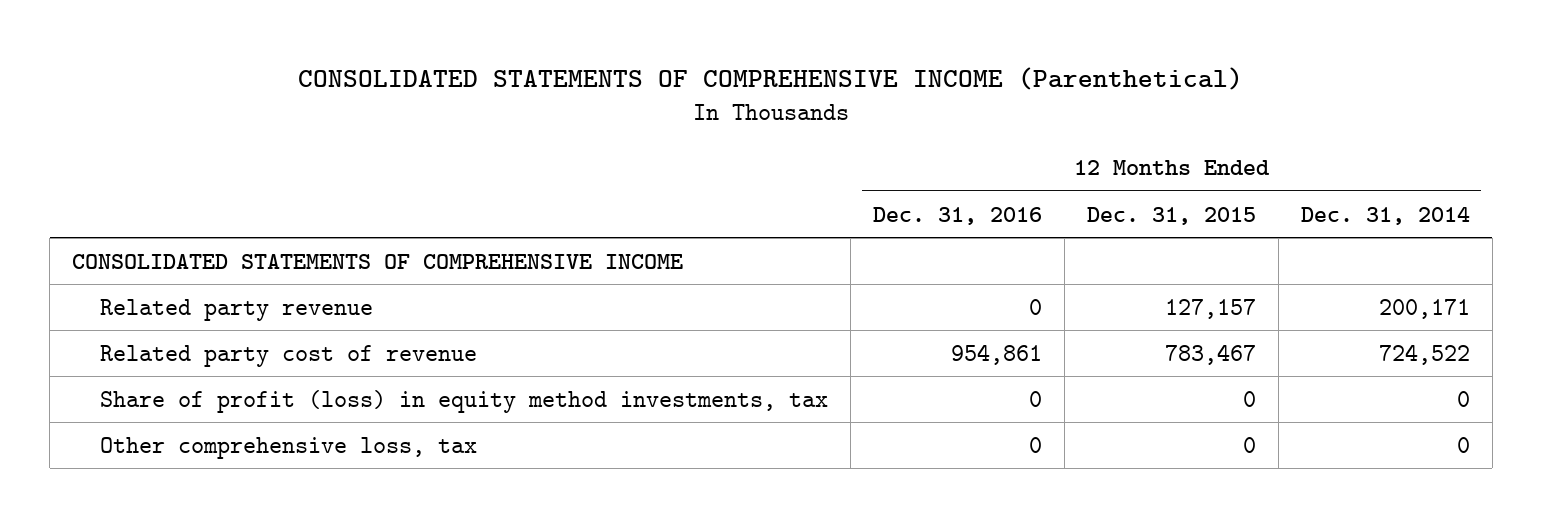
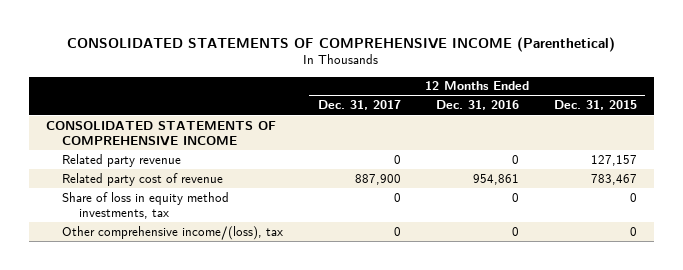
- | 12 Months Ended Dec. 31, 2016 | 12 Months Ended Dec. 31, 2015 | 12 Months Ended Dec. 31, 2014
+ | 12 Months Ended Dec. 31, 2017 | 12 Months Ended Dec. 31, 2016 | 12 Months Ended Dec. 31, 2015
- Share of profit (loss) in equity method investments, tax | 0 | 0 | 0
- Other comprehensive loss, tax | 0 | 0 | 0
+ Share of loss in equity method investments, tax | 0 | 0 | 0
+ Other comprehensive income/(loss), tax | 0 | 0 | 0

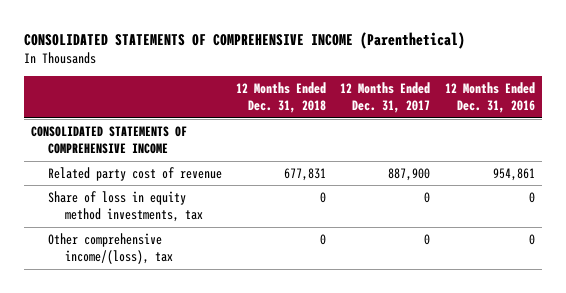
- | 12 Months Ended Dec. 31, 2017 | 12 Months Ended Dec. 31, 2016 | 12 Months Ended Dec. 31, 2015
+ | 12 Months Ended Dec. 31, 2018 | 12 Months Ended Dec. 31, 2017 | 12 Months Ended Dec. 31, 2016
- Related party revenue | 0 | 0 | 127,157

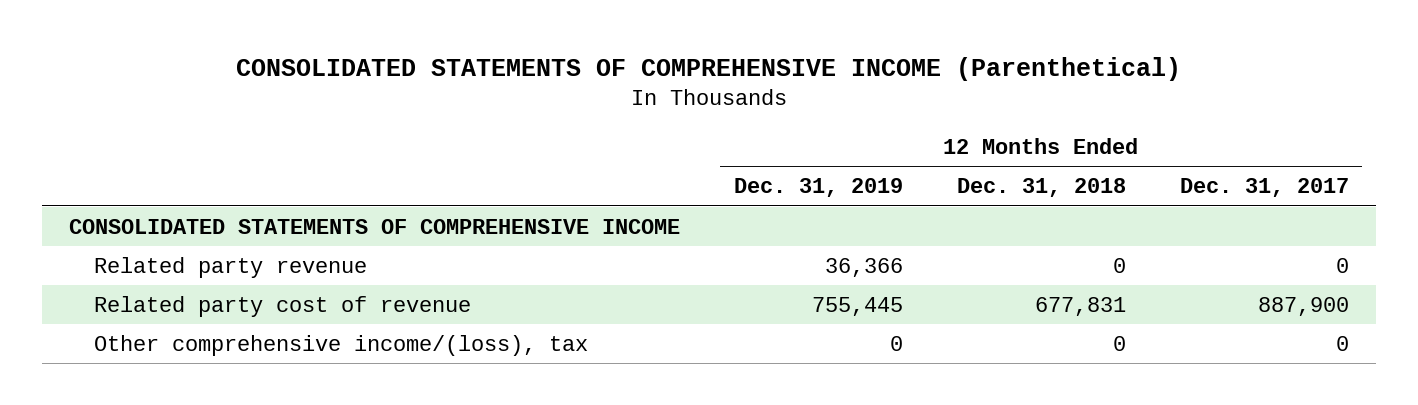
- | 12 Months Ended Dec. 31, 2018 | 12 Months Ended Dec. 31, 2017 | 12 Months Ended Dec. 31, 2016
+ | 12 Months Ended Dec. 31, 2019 | 12 Months Ended Dec. 31, 2018 | 12 Months Ended Dec. 31, 2017
+ Related party revenue | 36,366 | 0 | 0
- Share of loss in equity method investments, tax | 0 | 0 | 0

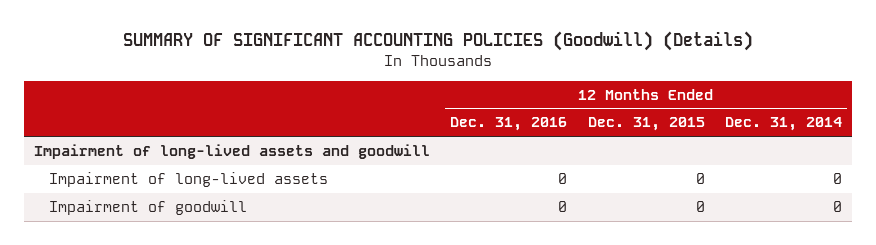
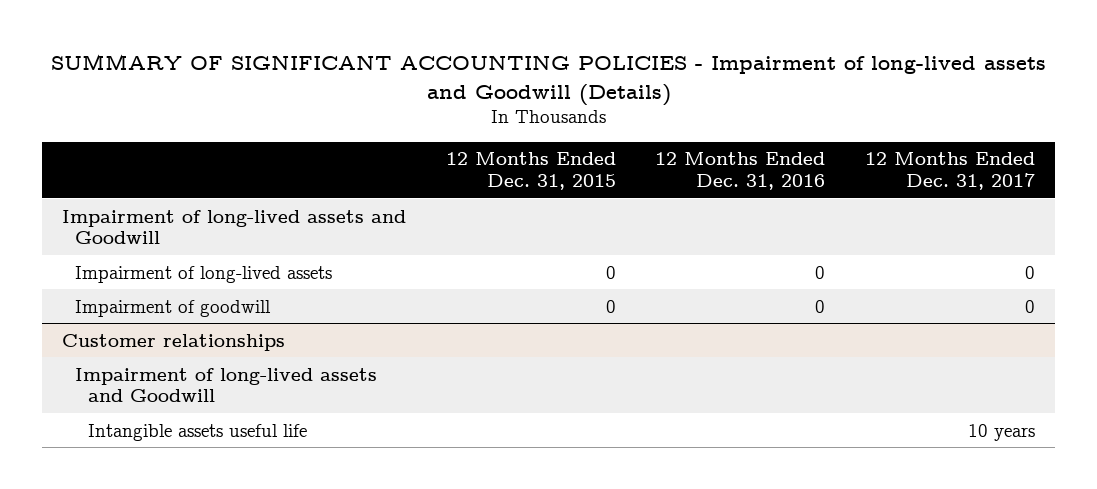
- SUMMARY OF SIGNIFICANT ACCOUNTING POLICIES (Goodwill) (Details)
+ SUMMARY OF SIGNIFICANT ACCOUNTING POLICIES - Impairment of long-lived assets and Goodwill (Details)
- | 12 Months Ended Dec. 31, 2016 | 12 Months Ended Dec. 31, 2015 | 12 Months Ended Dec. 31, 2014
+ | 12 Months Ended Dec. 31, 2015 | 12 Months Ended Dec. 31, 2016 | 12 Months Ended Dec. 31, 2017
- Impairment of long-lived assets and goodwill
+ Impairment of long-lived assets and Goodwill
+ Customer relationships
+ Impairment of long-lived assets and Goodwill
+ Intangible assets useful life | | | 10 years

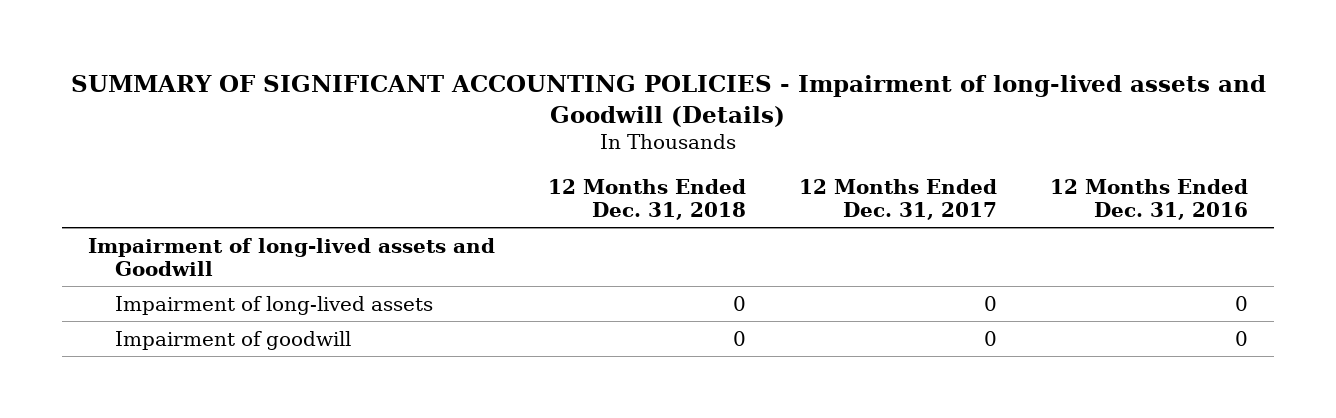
- | 12 Months Ended Dec. 31, 2015 | 12 Months Ended Dec. 31, 2016 | 12 Months Ended Dec. 31, 2017
+ | 12 Months Ended Dec. 31, 2018 | 12 Months Ended Dec. 31, 2017 | 12 Months Ended Dec. 31, 2016
- Customer relationships
- Impairment of long-lived assets and Goodwill
- Intangible assets useful life | | | 10 years

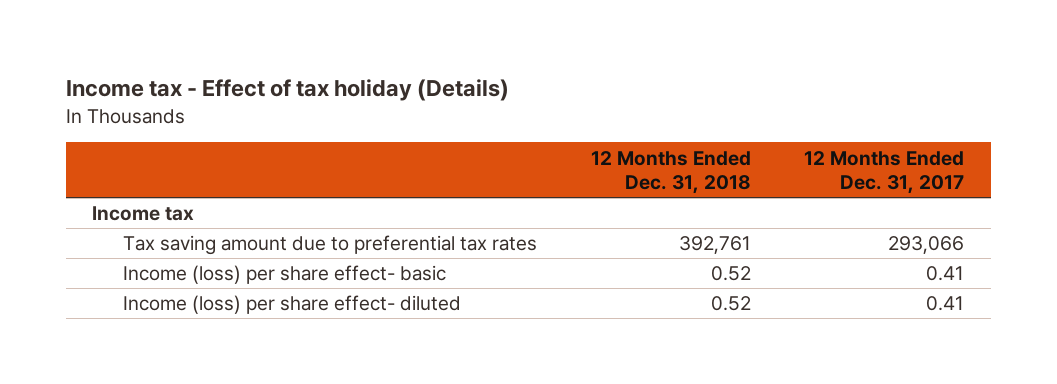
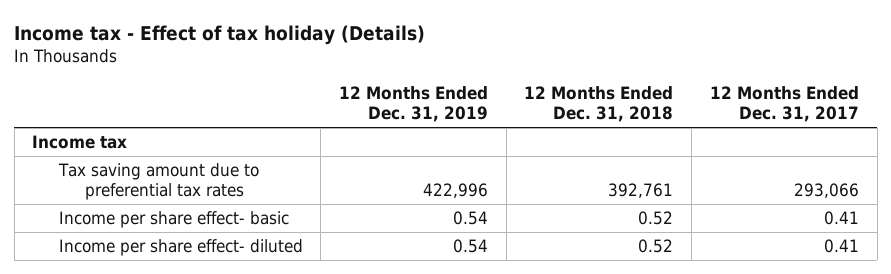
- | 12 Months Ended Dec. 31, 2018 | 12 Months Ended Dec. 31, 2017
+ | 12 Months Ended Dec. 31, 2019 | 12 Months Ended Dec. 31, 2018 | 12 Months Ended Dec. 31, 2017
- Income (loss) per share effect- basic | 0.52 | 0.41
- Income (loss) per share effect- diluted | 0.52 | 0.41
+ Income per share effect- basic | 0.54 | 0.52 | 0.41
+ Income per share effect- diluted | 0.54 | 0.52 | 0.41

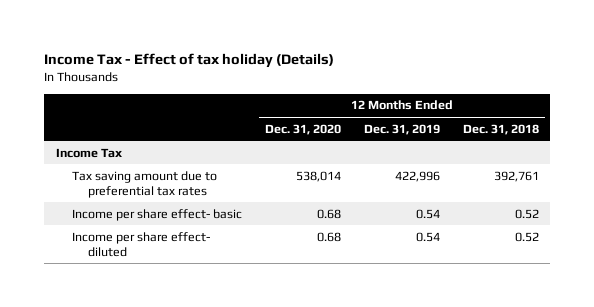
- Income tax - Effect of tax holiday (Details)
+ Income Tax - Effect of tax holiday (Details)
- | 12 Months Ended Dec. 31, 2019 | 12 Months Ended Dec. 31, 2018 | 12 Months Ended Dec. 31, 2017
+ | 12 Months Ended Dec. 31, 2020 | 12 Months Ended Dec. 31, 2019 | 12 Months Ended Dec. 31, 2018
- Income tax
+ Income Tax

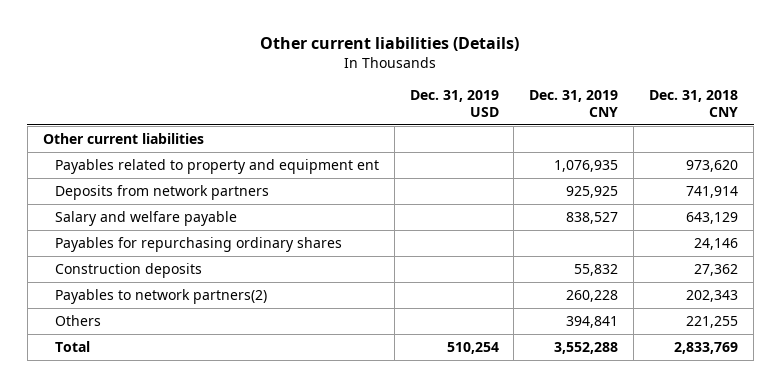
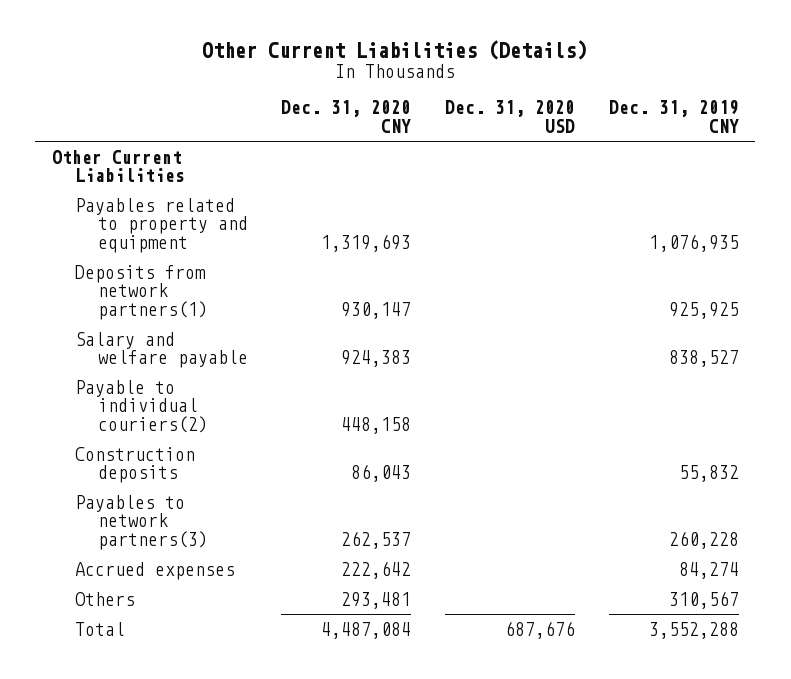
- Other current liabilities (Details)
+ Other Current Liabilities (Details)
- | Dec. 31, 2019 USD | Dec. 31, 2019 CNY | Dec. 31, 2018 CNY
+ | Dec. 31, 2020 CNY | Dec. 31, 2020 USD | Dec. 31, 2019 CNY
- Other current liabilities
- Payables related to property and equipment ent | | 1,076,935 | 973,620
- Deposits from network partners | | 925,925 | 741,914
+ Other Current Liabilities
+ Payables related to property and equipment | 1,319,693 | | 1,076,935
+ Deposits from network partners(1) | 930,147 | | 925,925
- Payables for repurchasing ordinary shares | | | 24,146
+ Payable to individual couriers(2) | 448,158 | |
- Payables to network partners(2) | | 260,228 | 202,343
- Others | | 394,841 | 221,255
+ Payables to network partners(3) | 262,537 | | 260,228
+ Accrued expenses | 222,642 | | 84,274
+ Others | 293,481 | | 310,567

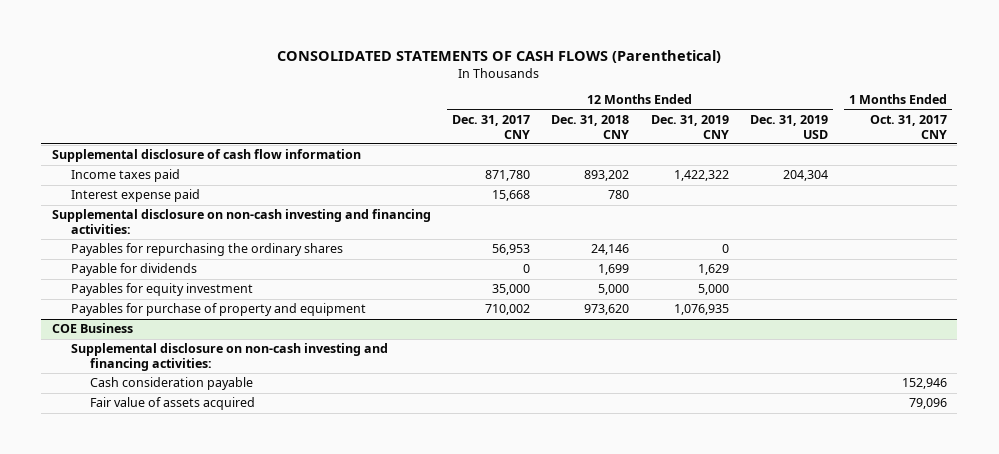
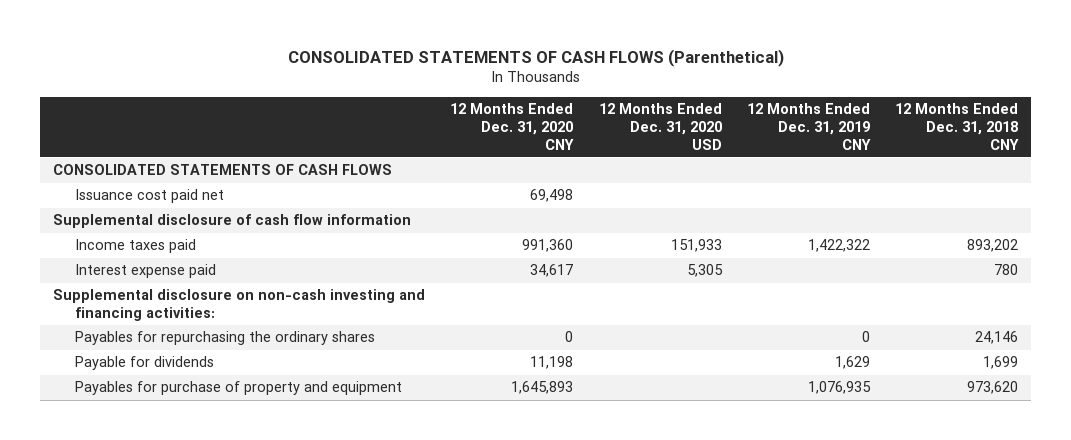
- | 12 Months Ended Dec. 31, 2017 CNY | 12 Months Ended Dec. 31, 2018 CNY | 12 Months Ended Dec. 31, 2019 CNY | 12 Months Ended Dec. 31, 2019 USD | 1 Months Ended Oct. 31, 2017 CNY
+ | 12 Months Ended Dec. 31, 2020 CNY | 12 Months Ended Dec. 31, 2020 USD | 12 Months Ended Dec. 31, 2019 CNY | 12 Months Ended Dec. 31, 2018 CNY
+ CONSOLIDATED STATEMENTS OF CASH FLOWS
+ Issuance cost paid net | 69,498 | | |
- Payables for equity investment | 35,000 | 5,000 | 5,000 | |
- COE Business
- Supplemental disclosure on non-cash investing and financing activities:
- Cash consideration payable | | | | | 152,946
- Fair value of assets acquired | | | | | 79,096

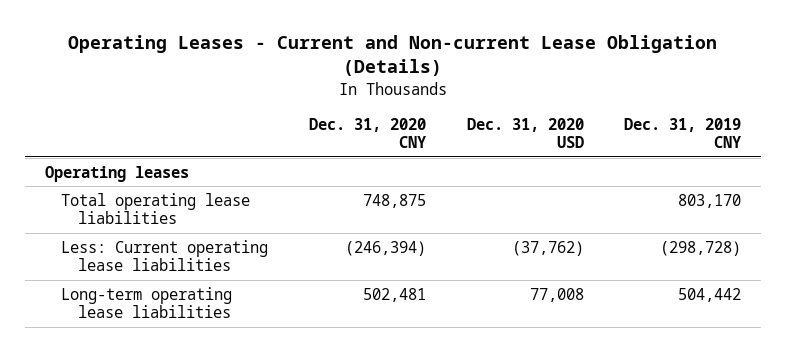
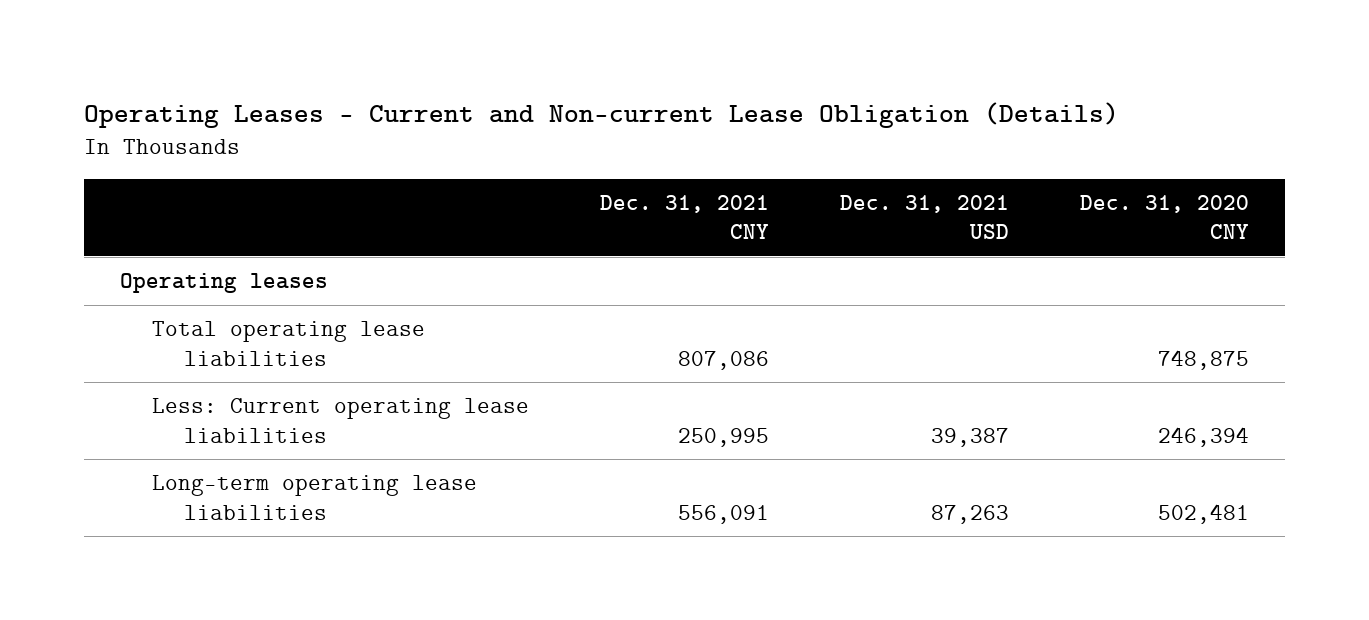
- | Dec. 31, 2020 CNY | Dec. 31, 2020 USD | Dec. 31, 2019 CNY
+ | Dec. 31, 2021 CNY | Dec. 31, 2021 USD | Dec. 31, 2020 CNY
- Less: Current operating lease liabilities | (246,394) | (37,762) | (298,728)
+ Less: Current operating lease liabilities | 250,995 | 39,387 | 246,394

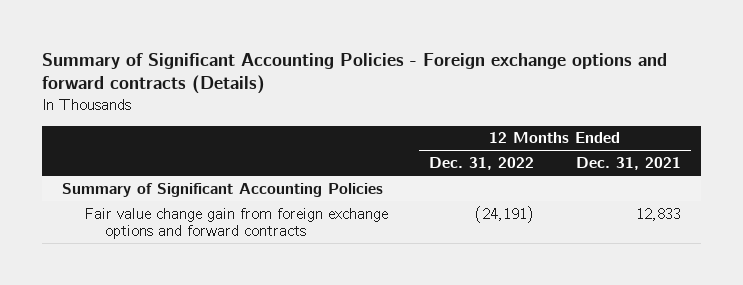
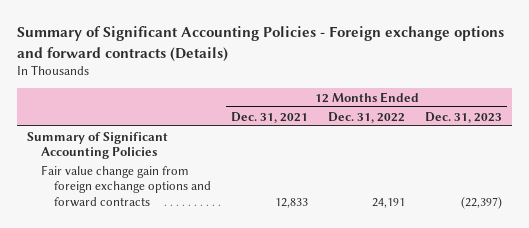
- | 12 Months Ended Dec. 31, 2022 | 12 Months Ended Dec. 31, 2021
+ | 12 Months Ended Dec. 31, 2021 | 12 Months Ended Dec. 31, 2022 | 12 Months Ended Dec. 31, 2023
- Fair value change gain from foreign exchange options and forward contracts | (24,191) | 12,833
+ Fair value change gain from foreign exchange options and forward contracts | 12,833 | 24,191 | (22,397)

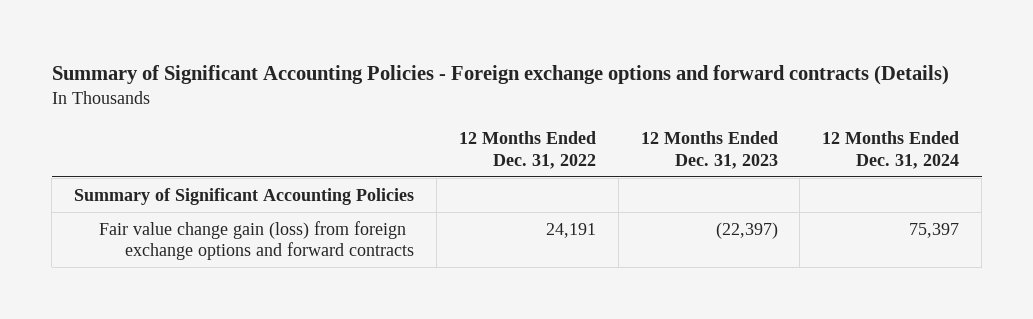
- | 12 Months Ended Dec. 31, 2021 | 12 Months Ended Dec. 31, 2022 | 12 Months Ended Dec. 31, 2023
+ | 12 Months Ended Dec. 31, 2022 | 12 Months Ended Dec. 31, 2023 | 12 Months Ended Dec. 31, 2024
- Fair value change gain from foreign exchange options and forward contracts | 12,833 | 24,191 | (22,397)
+ Fair value change gain (loss) from foreign exchange options and forward contracts | 24,191 | (22,397) | 75,397

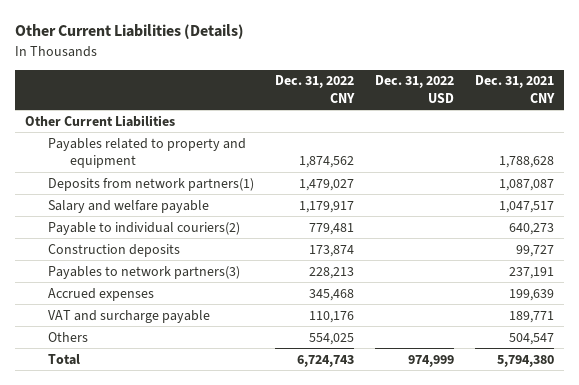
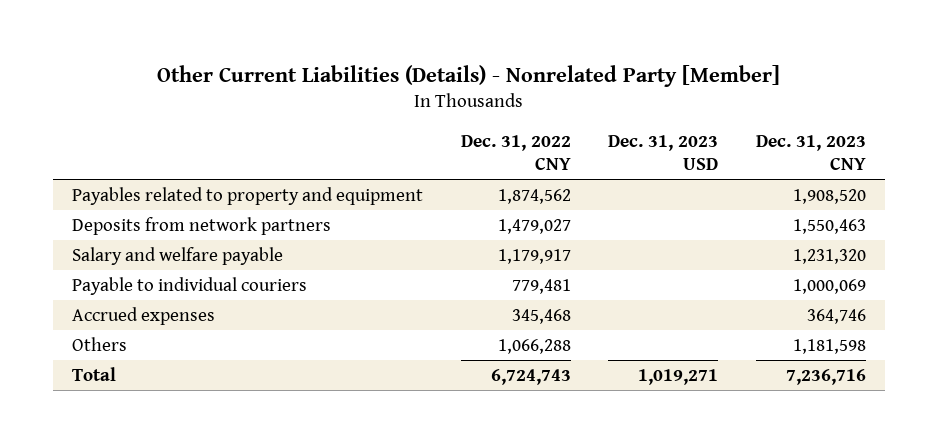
- Other Current Liabilities (Details)
+ Other Current Liabilities (Details) - Nonrelated Party [Member]
- | Dec. 31, 2022 CNY | Dec. 31, 2022 USD | Dec. 31, 2021 CNY
+ | Dec. 31, 2022 CNY | Dec. 31, 2023 USD | Dec. 31, 2023 CNY
- Other Current Liabilities
- Deposits from network partners(1) | 1,479,027 | | 1,087,087
+ Deposits from network partners | 1,479,027 | | 1,550,463
- Payable to individual couriers(2) | 779,481 | | 640,273
- Construction deposits | 173,874 | | 99,727
- Payables to network partners(3) | 228,213 | | 237,191
+ Payable to individual couriers | 779,481 | | 1,000,069
- VAT and surcharge payable | 110,176 | | 189,771
- Others | 554,025 | | 504,547
+ Others | 1,066,288 | | 1,181,598

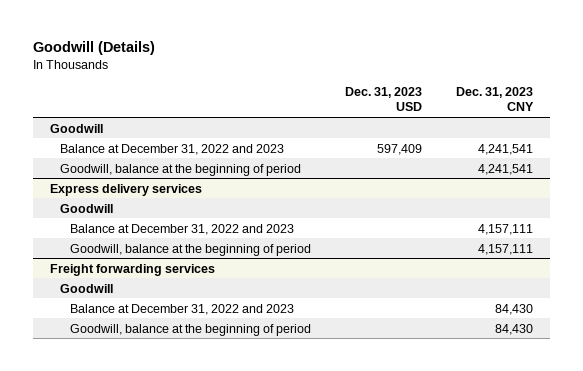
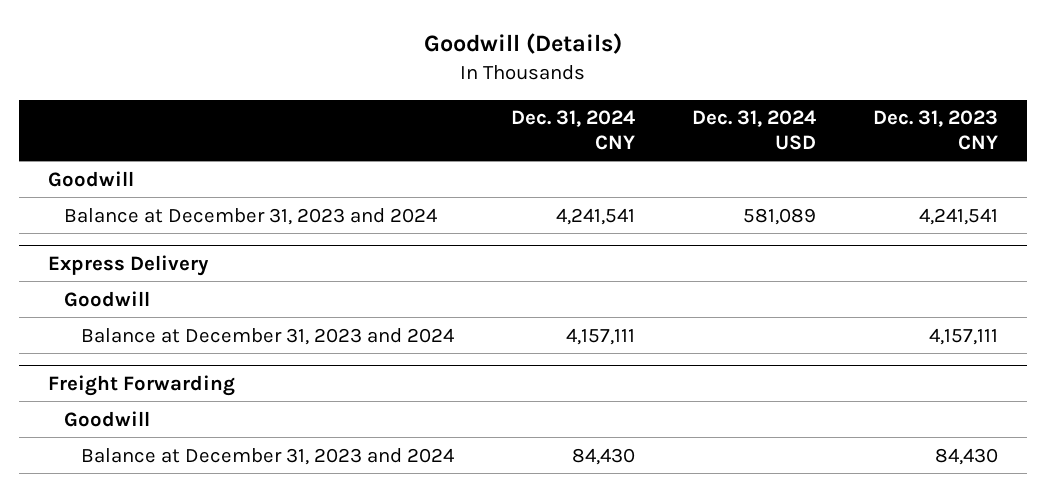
- | Dec. 31, 2023 USD | Dec. 31, 2023 CNY
+ | Dec. 31, 2024 CNY | Dec. 31, 2024 USD | Dec. 31, 2023 CNY
- Balance at December 31, 2022 and 2023 | 597,409 | 4,241,541
- Goodwill, balance at the beginning of period | | 4,241,541
- Express delivery services
+ Balance at December 31, 2023 and 2024 | 4,241,541 | 581,089 | 4,241,541
+ Express Delivery
- Balance at December 31, 2022 and 2023 | | 4,157,111
- Goodwill, balance at the beginning of period | | 4,157,111
- Freight forwarding services
+ Balance at December 31, 2023 and 2024 | 4,157,111 | | 4,157,111
+ Freight Forwarding
- Balance at December 31, 2022 and 2023 | | 84,430
- Goodwill, balance at the beginning of period | | 84,430
+ Balance at December 31, 2023 and 2024 | 84,430 | | 84,430

